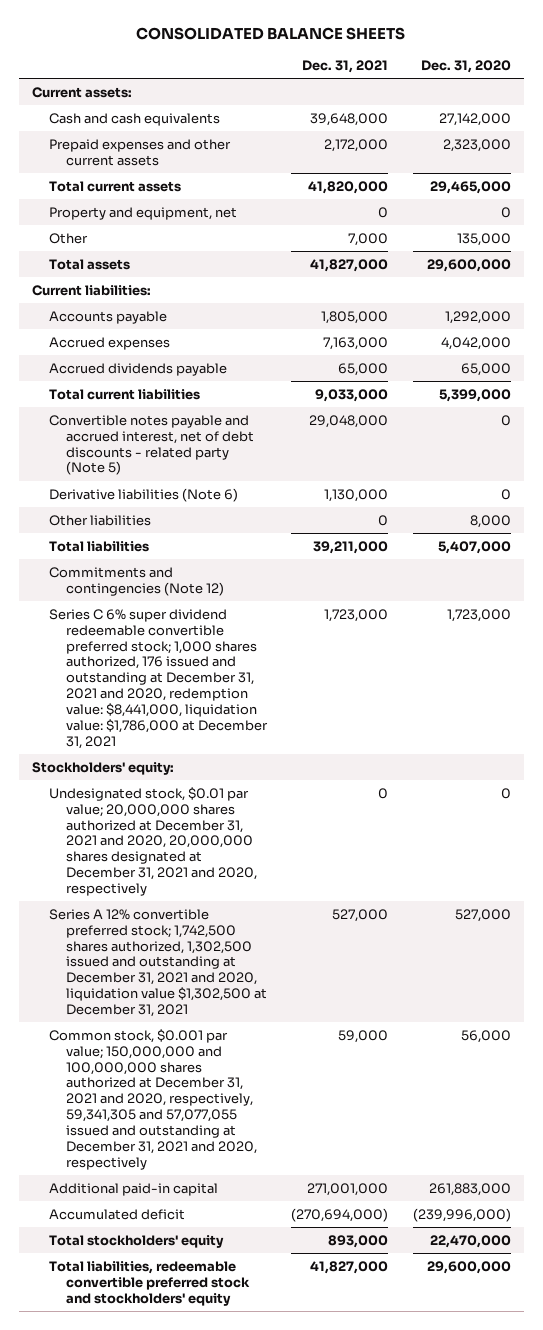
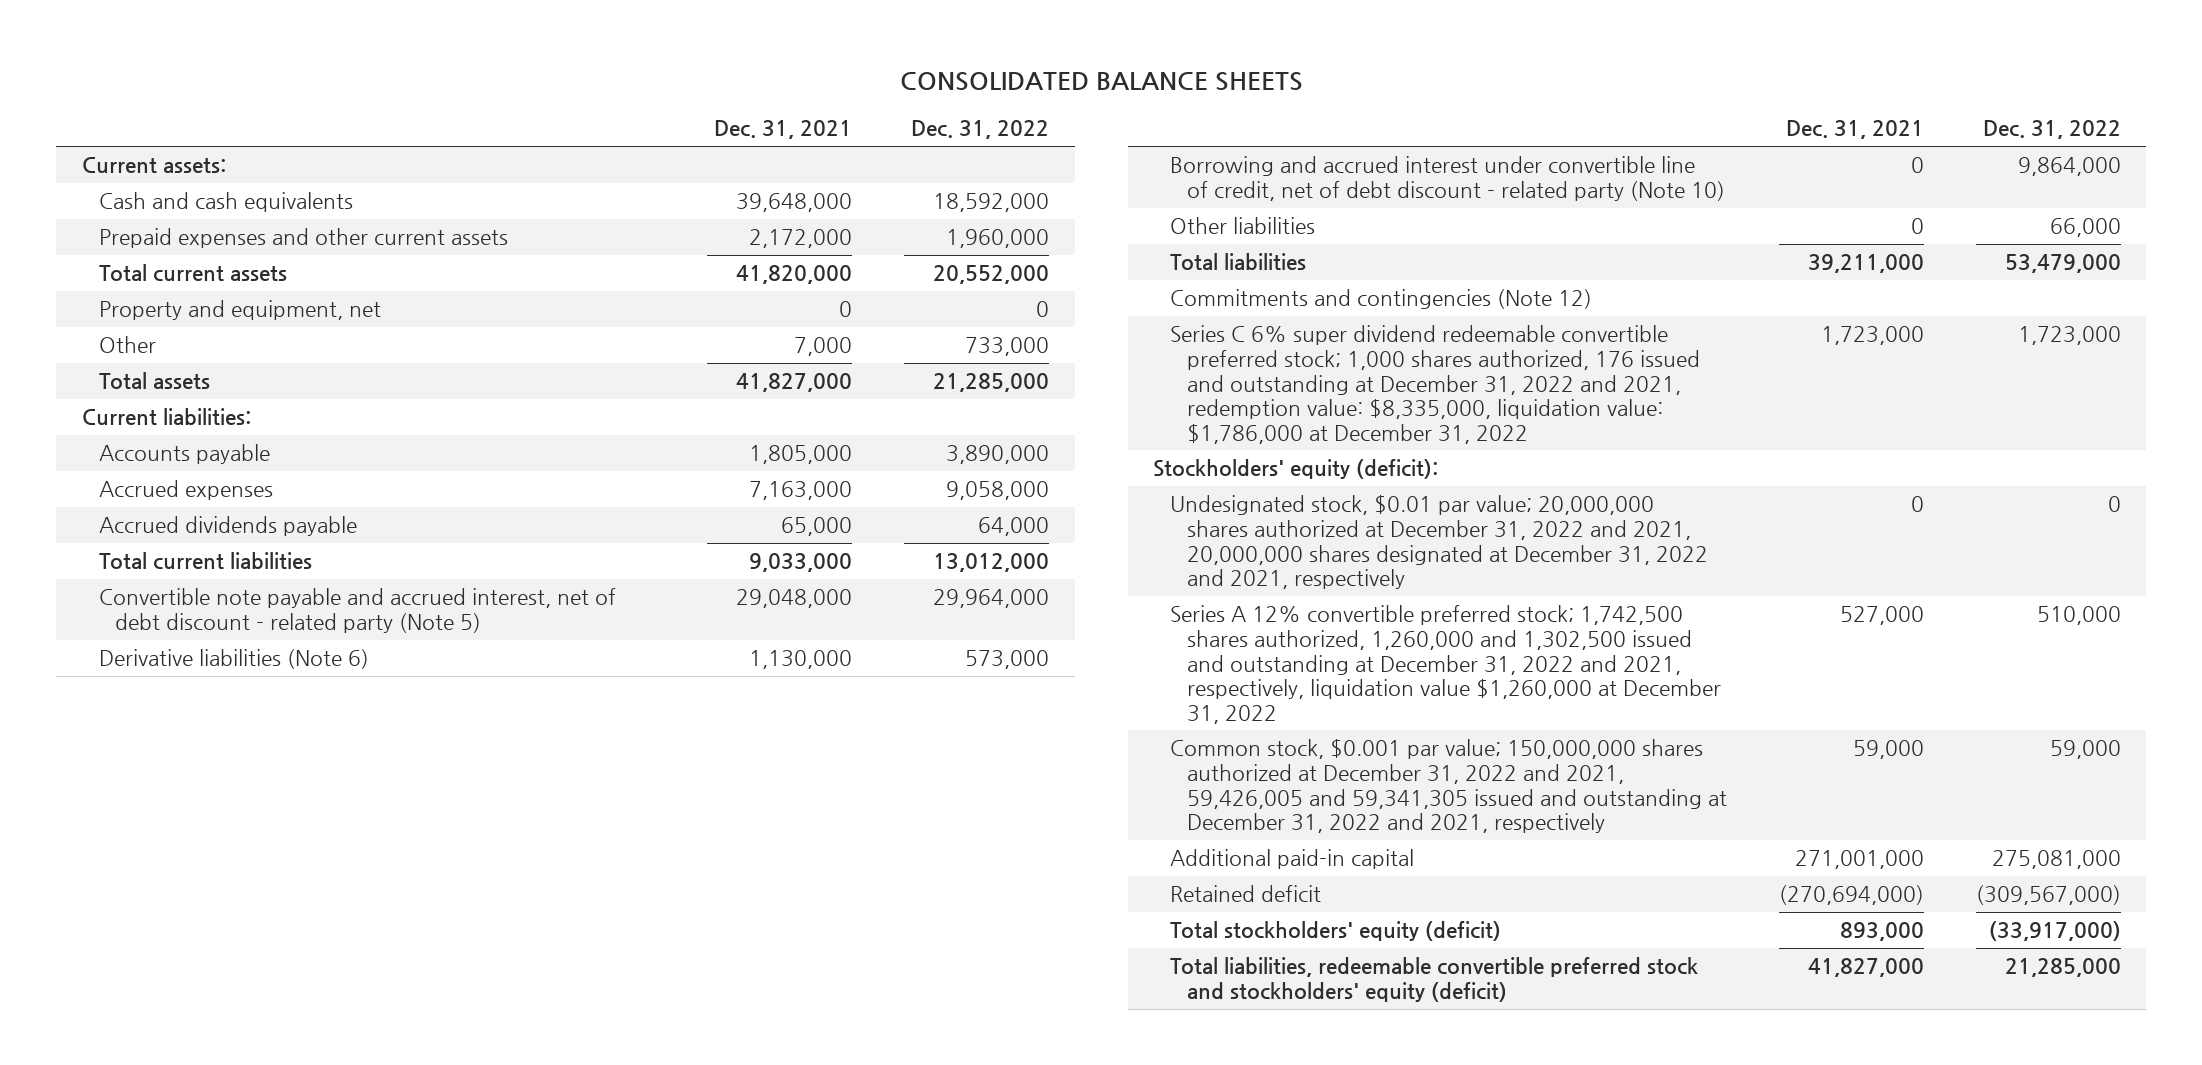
- | Dec. 31, 2021 | Dec. 31, 2020
+ | Dec. 31, 2021 | Dec. 31, 2022
- Convertible notes payable and accrued interest, net of debt discounts - related party (Note 5) | 29,048,000 | 0
+ Convertible note payable and accrued interest, net of debt discount - related party (Note 5) | 29,048,000 | 29,964,000
+ Borrowing and accrued interest under convertible line of credit, net of debt discount - related party (Note 10) | 0 | 9,864,000
- Series C 6% super dividend redeemable convertible preferred stock; 1,000 shares authorized, 176 issued and outstanding at December 31, 2021 and 2020, redemption value: $8,441,000, liquidation value: $1,786,000 at December 31, 2021 | 1,723,000 | 1,723,000
- Stockholders' equity:
- Undesignated stock, $0.01 par value; 20,000,000 shares authorized at December 31, 2021 and 2020, 20,000,000 shares designated at December 31, 2021 and 2020, respectively | 0 | 0
- Series A 12% convertible preferred stock; 1,742,500 shares authorized, 1,302,500 issued and outstanding at December 31, 2021 and 2020, liquidation value $1,302,500 at December 31, 2021 | 527,000 | 527,000
- Common stock, $0.001 par value; 150,000,000 and 100,000,000 shares authorized at December 31, 2021 and 2020, respectively, 59,341,305 and 57,077,055 issued and outstanding at December 31, 2021 and 2020, respectively | 59,000 | 56,000
+ Series C 6% super dividend redeemable convertible preferred stock; 1,000 shares authorized, 176 issued and outstanding at December 31, 2022 and 2021, redemption value: $8,335,000, liquidation value: $1,786,000 at December 31, 2022 | 1,723,000 | 1,723,000
+ Stockholders' equity (deficit):
+ Undesignated stock, $0.01 par value; 20,000,000 shares authorized at December 31, 2022 and 2021, 20,000,000 shares designated at December 31, 2022 and 2021, respectively | 0 | 0
+ Series A 12% convertible preferred stock; 1,742,500 shares authorized, 1,260,000 and 1,302,500 issued and outstanding at December 31, 2022 and 2021, respectively, liquidation value $1,260,000 at December 31, 2022 | 527,000 | 510,000
+ Common stock, $0.001 par value; 150,000,000 shares authorized at December 31, 2022 and 2021, 59,426,005 and 59,341,305 issued and outstanding at December 31, 2022 and 2021, respectively | 59,000 | 59,000
- Accumulated deficit | (270,694,000) | (239,996,000)
- Total stockholders' equity | 893,000 | 22,470,000
- Total liabilities, redeemable convertible preferred stock and stockholders' equity | 41,827,000 | 29,600,000
+ Retained deficit | (270,694,000) | (309,567,000)
+ Total stockholders' equity (deficit) | 893,000 | (33,917,000)
+ Total liabilities, redeemable convertible preferred stock and stockholders' equity (deficit) | 41,827,000 | 21,285,000

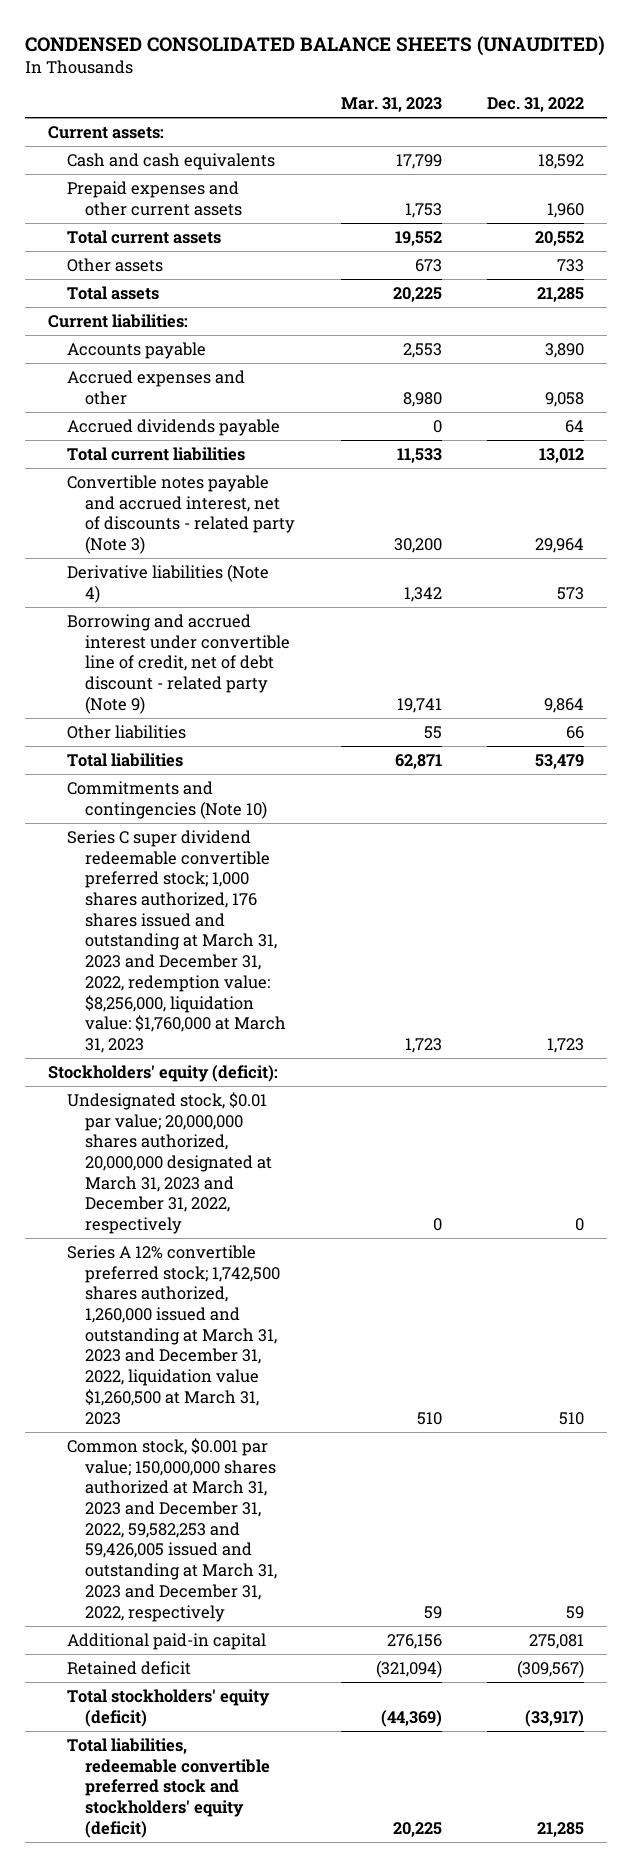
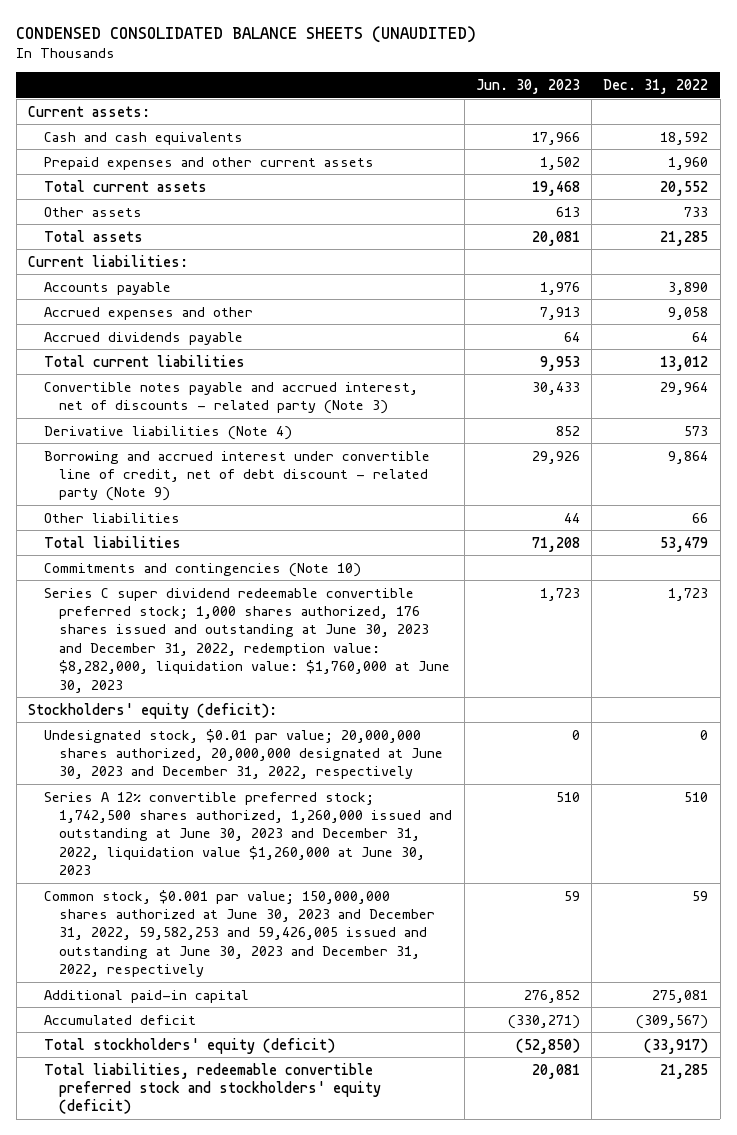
- | Mar. 31, 2023 | Dec. 31, 2022
+ | Jun. 30, 2023 | Dec. 31, 2022
- Series C super dividend redeemable convertible preferred stock; 1,000 shares authorized, 176 shares issued and outstanding at March 31, 2023 and December 31, 2022, redemption value: $8,256,000, liquidation value: $1,760,000 at March 31, 2023 | 1,723 | 1,723
+ Series C super dividend redeemable convertible preferred stock; 1,000 shares authorized, 176 shares issued and outstanding at June 30, 2023 and December 31, 2022, redemption value: $8,282,000, liquidation value: $1,760,000 at June 30, 2023 | 1,723 | 1,723
- Undesignated stock, $0.01 par value; 20,000,000 shares authorized, 20,000,000 designated at March 31, 2023 and December 31, 2022, respectively | 0 | 0
- Series A 12% convertible preferred stock; 1,742,500 shares authorized, 1,260,000 issued and outstanding at March 31, 2023 and December 31, 2022, liquidation value $1,260,500 at March 31, 2023 | 510 | 510
- Common stock, $0.001 par value; 150,000,000 shares authorized at March 31, 2023 and December 31, 2022, 59,582,253 and 59,426,005 issued and outstanding at March 31, 2023 and December 31, 2022, respectively | 59 | 59
+ Undesignated stock, $0.01 par value; 20,000,000 shares authorized, 20,000,000 designated at June 30, 2023 and December 31, 2022, respectively | 0 | 0
+ Series A 12% convertible preferred stock; 1,742,500 shares authorized, 1,260,000 issued and outstanding at June 30, 2023 and December 31, 2022, liquidation value $1,260,000 at June 30, 2023 | 510 | 510
+ Common stock, $0.001 par value; 150,000,000 shares authorized at June 30, 2023 and December 31, 2022, 59,582,253 and 59,426,005 issued and outstanding at June 30, 2023 and December 31, 2022, respectively | 59 | 59
- Retained deficit | (321,094) | (309,567)
+ Accumulated deficit | (330,271) | (309,567)

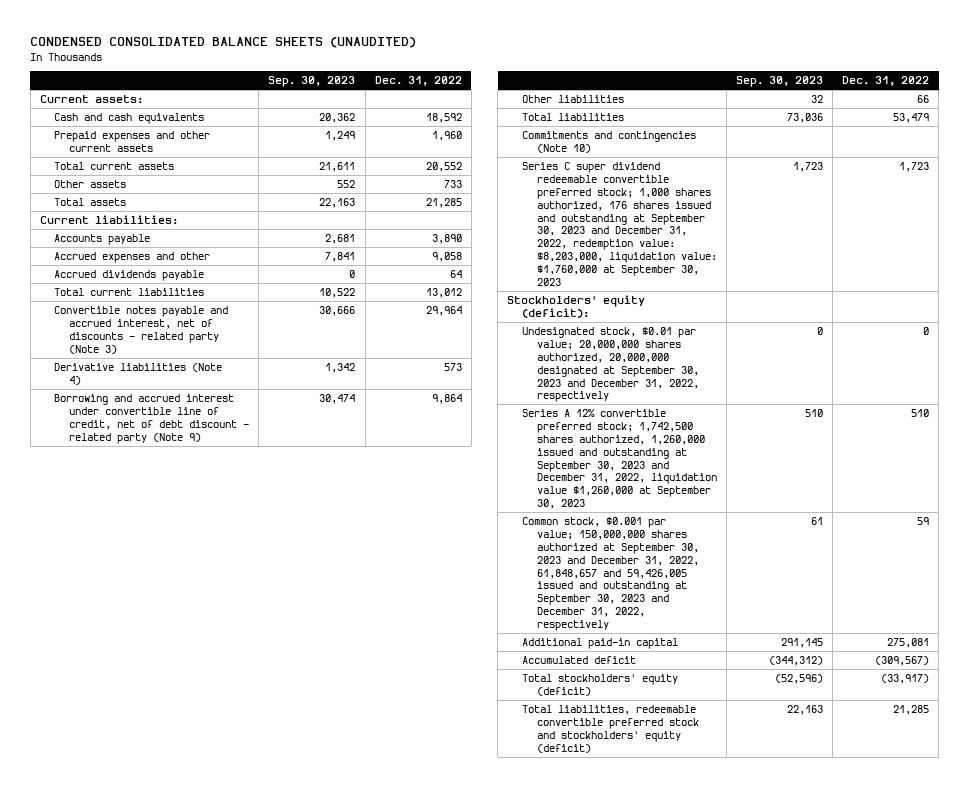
- | Jun. 30, 2023 | Dec. 31, 2022
+ | Sep. 30, 2023 | Dec. 31, 2022
- Series C super dividend redeemable convertible preferred stock; 1,000 shares authorized, 176 shares issued and outstanding at June 30, 2023 and December 31, 2022, redemption value: $8,282,000, liquidation value: $1,760,000 at June 30, 2023 | 1,723 | 1,723
+ Series C super dividend redeemable convertible preferred stock; 1,000 shares authorized, 176 shares issued and outstanding at September 30, 2023 and December 31, 2022, redemption value: $8,203,000, liquidation value: $1,760,000 at September 30, 2023 | 1,723 | 1,723
- Undesignated stock, $0.01 par value; 20,000,000 shares authorized, 20,000,000 designated at June 30, 2023 and December 31, 2022, respectively | 0 | 0
- Series A 12% convertible preferred stock; 1,742,500 shares authorized, 1,260,000 issued and outstanding at June 30, 2023 and December 31, 2022, liquidation value $1,260,000 at June 30, 2023 | 510 | 510
- Common stock, $0.001 par value; 150,000,000 shares authorized at June 30, 2023 and December 31, 2022, 59,582,253 and 59,426,005 issued and outstanding at June 30, 2023 and December 31, 2022, respectively | 59 | 59
+ Undesignated stock, $0.01 par value; 20,000,000 shares authorized, 20,000,000 designated at September 30, 2023 and December 31, 2022, respectively | 0 | 0
+ Series A 12% convertible preferred stock; 1,742,500 shares authorized, 1,260,000 issued and outstanding at September 30, 2023 and December 31, 2022, liquidation value $1,260,000 at September 30, 2023 | 510 | 510
+ Common stock, $0.001 par value; 150,000,000 shares authorized at September 30, 2023 and December 31, 2022, 61,848,657 and 59,426,005 issued and outstanding at September 30, 2023 and December 31, 2022, respectively | 61 | 59

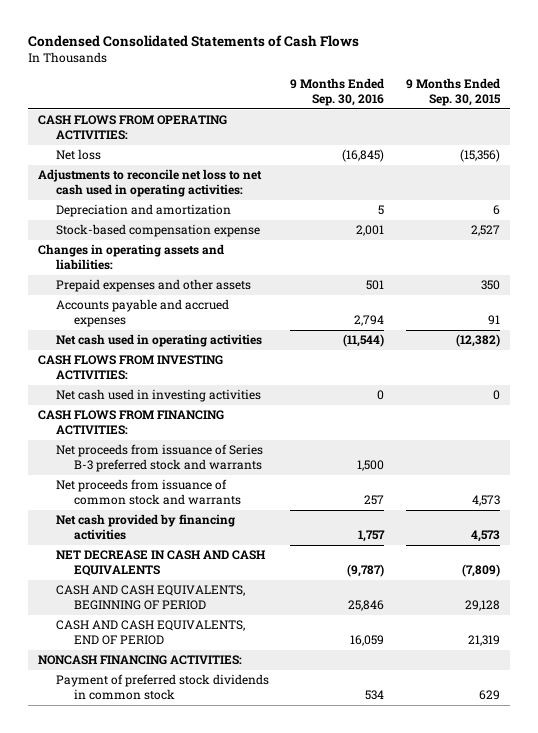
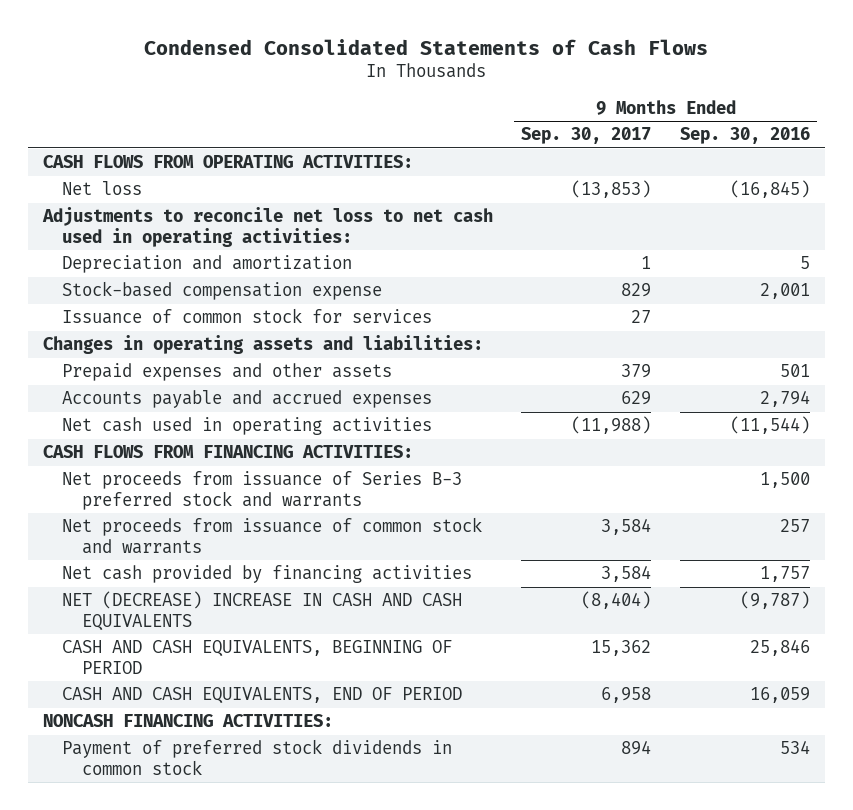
- | 9 Months Ended Sep. 30, 2016 | 9 Months Ended Sep. 30, 2015
+ | 9 Months Ended Sep. 30, 2017 | 9 Months Ended Sep. 30, 2016
+ Issuance of common stock for services | 27 |
- CASH FLOWS FROM INVESTING ACTIVITIES:
- Net cash used in investing activities | 0 | 0
- NET DECREASE IN CASH AND CASH EQUIVALENTS | (9,787) | (7,809)
+ NET (DECREASE) INCREASE IN CASH AND CASH EQUIVALENTS | (8,404) | (9,787)

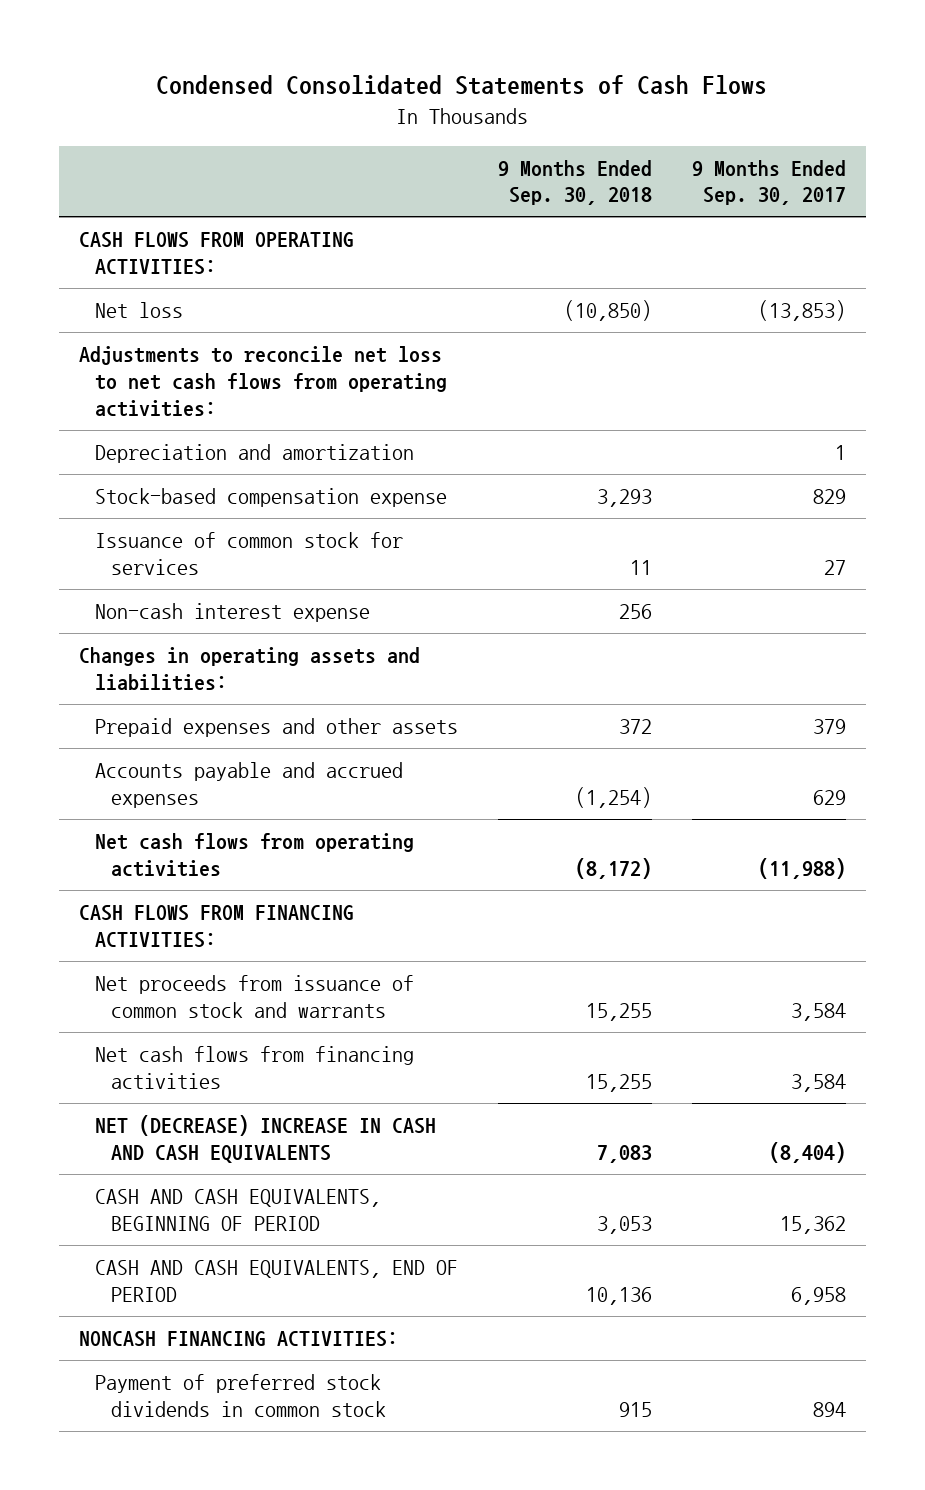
- | 9 Months Ended Sep. 30, 2017 | 9 Months Ended Sep. 30, 2016
+ | 9 Months Ended Sep. 30, 2018 | 9 Months Ended Sep. 30, 2017
- Adjustments to reconcile net loss to net cash used in operating activities:
+ Adjustments to reconcile net loss to net cash flows from operating activities:
+ Non-cash interest expense | 256 |
- Net cash used in operating activities | (11,988) | (11,544)
+ Net cash flows from operating activities | (8,172) | (11,988)
- Net proceeds from issuance of Series B-3 preferred stock and warrants | | 1,500
- Net cash provided by financing activities | 3,584 | 1,757
+ Net cash flows from financing activities | 15,255 | 3,584

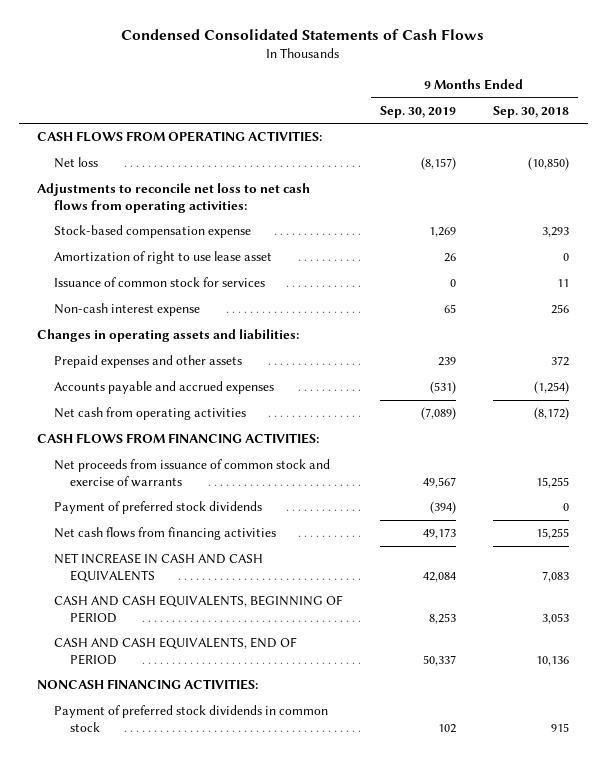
- | 9 Months Ended Sep. 30, 2018 | 9 Months Ended Sep. 30, 2017
+ | 9 Months Ended Sep. 30, 2019 | 9 Months Ended Sep. 30, 2018
- Depreciation and amortization | | 1
+ Amortization of right to use lease asset | 26 | 0
- Net cash flows from operating activities | (8,172) | (11,988)
+ Net cash from operating activities | (7,089) | (8,172)
- Net proceeds from issuance of common stock and warrants | 15,255 | 3,584
+ Net proceeds from issuance of common stock and exercise of warrants | 49,567 | 15,255
+ Payment of preferred stock dividends | (394) | 0
- NET (DECREASE) INCREASE IN CASH AND CASH EQUIVALENTS | 7,083 | (8,404)
+ NET INCREASE IN CASH AND CASH EQUIVALENTS | 42,084 | 7,083

